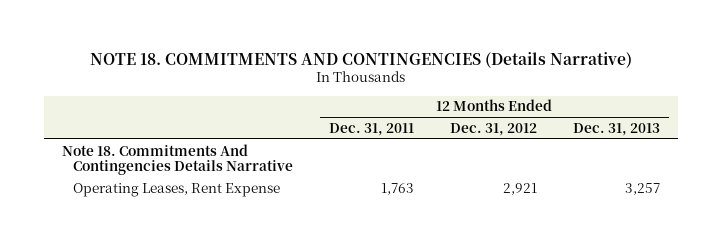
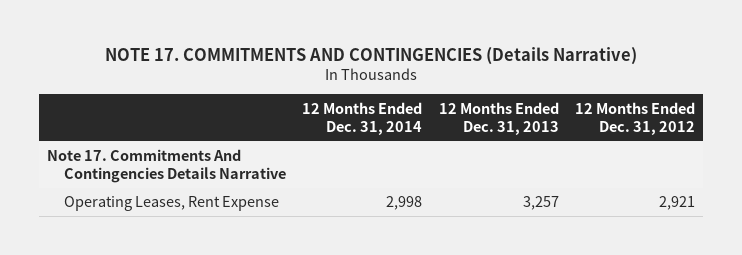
- NOTE 18. COMMITMENTS AND CONTINGENCIES (Details Narrative)
+ NOTE 17. COMMITMENTS AND CONTINGENCIES (Details Narrative)
- | 12 Months Ended Dec. 31, 2011 | 12 Months Ended Dec. 31, 2012 | 12 Months Ended Dec. 31, 2013
+ | 12 Months Ended Dec. 31, 2014 | 12 Months Ended Dec. 31, 2013 | 12 Months Ended Dec. 31, 2012
- Note 18. Commitments And Contingencies Details Narrative
+ Note 17. Commitments And Contingencies Details Narrative

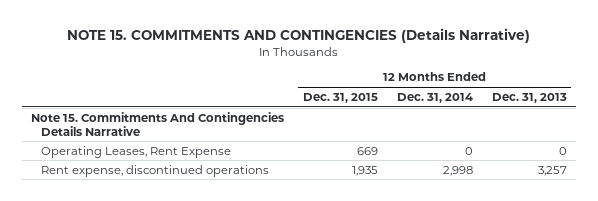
- NOTE 17. COMMITMENTS AND CONTINGENCIES (Details Narrative)
+ NOTE 15. COMMITMENTS AND CONTINGENCIES (Details Narrative)
- | 12 Months Ended Dec. 31, 2014 | 12 Months Ended Dec. 31, 2013 | 12 Months Ended Dec. 31, 2012
+ | 12 Months Ended Dec. 31, 2015 | 12 Months Ended Dec. 31, 2014 | 12 Months Ended Dec. 31, 2013
- Note 17. Commitments And Contingencies Details Narrative
- Operating Leases, Rent Expense | 2,998 | 3,257 | 2,921
+ Note 15. Commitments And Contingencies Details Narrative
+ Operating Leases, Rent Expense | 669 | 0 | 0
+ Rent expense, discontinued operations | 1,935 | 2,998 | 3,257

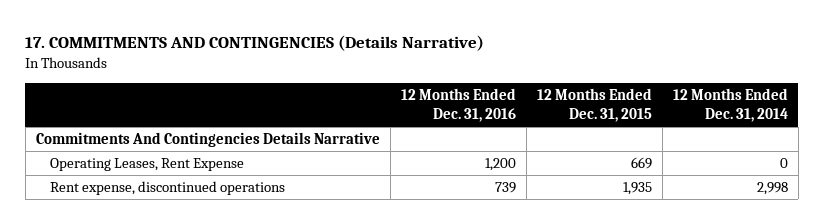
- NOTE 15. COMMITMENTS AND CONTINGENCIES (Details Narrative)
+ 17. COMMITMENTS AND CONTINGENCIES (Details Narrative)
- | 12 Months Ended Dec. 31, 2015 | 12 Months Ended Dec. 31, 2014 | 12 Months Ended Dec. 31, 2013
+ | 12 Months Ended Dec. 31, 2016 | 12 Months Ended Dec. 31, 2015 | 12 Months Ended Dec. 31, 2014
- Note 15. Commitments And Contingencies Details Narrative
+ Commitments And Contingencies Details Narrative

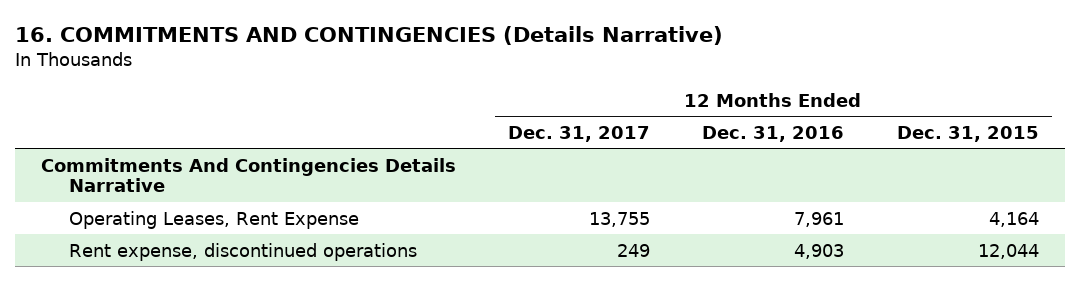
- 17. COMMITMENTS AND CONTINGENCIES (Details Narrative)
+ 16. COMMITMENTS AND CONTINGENCIES (Details Narrative)
- | 12 Months Ended Dec. 31, 2016 | 12 Months Ended Dec. 31, 2015 | 12 Months Ended Dec. 31, 2014
+ | 12 Months Ended Dec. 31, 2017 | 12 Months Ended Dec. 31, 2016 | 12 Months Ended Dec. 31, 2015
- Operating Leases, Rent Expense | 1,200 | 669 | 0
- Rent expense, discontinued operations | 739 | 1,935 | 2,998
+ Operating Leases, Rent Expense | 13,755 | 7,961 | 4,164
+ Rent expense, discontinued operations | 249 | 4,903 | 12,044

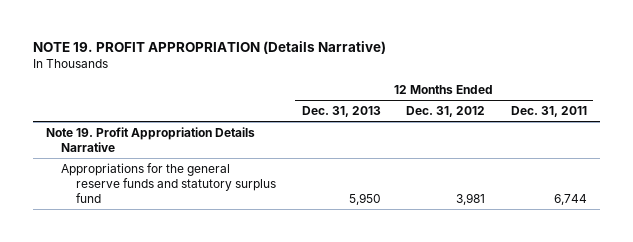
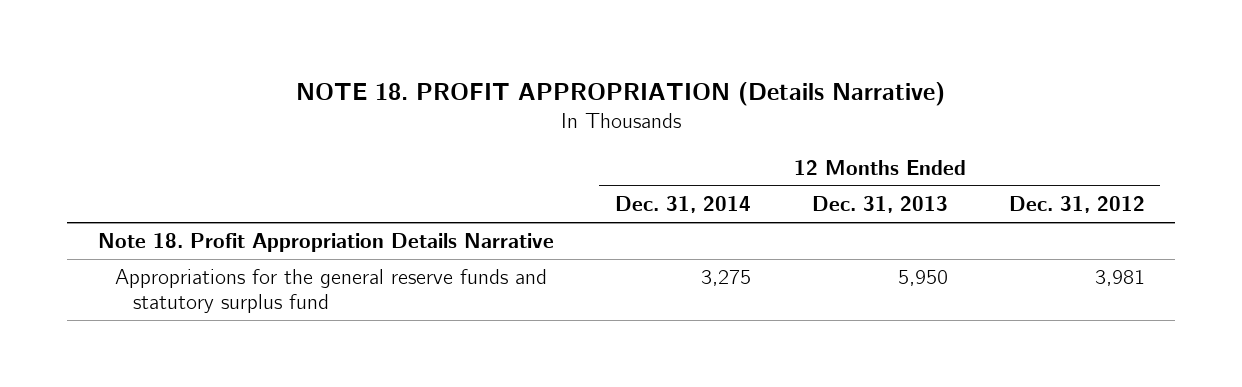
- NOTE 19. PROFIT APPROPRIATION (Details Narrative)
+ NOTE 18. PROFIT APPROPRIATION (Details Narrative)
- | 12 Months Ended Dec. 31, 2013 | 12 Months Ended Dec. 31, 2012 | 12 Months Ended Dec. 31, 2011
+ | 12 Months Ended Dec. 31, 2014 | 12 Months Ended Dec. 31, 2013 | 12 Months Ended Dec. 31, 2012
- Note 19. Profit Appropriation Details Narrative
+ Note 18. Profit Appropriation Details Narrative

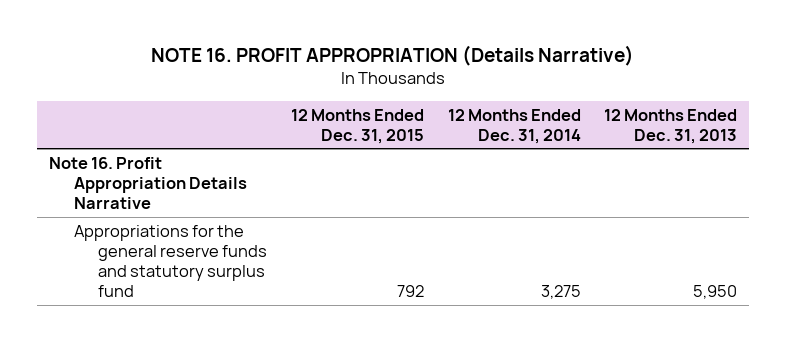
- NOTE 18. PROFIT APPROPRIATION (Details Narrative)
+ NOTE 16. PROFIT APPROPRIATION (Details Narrative)
- | 12 Months Ended Dec. 31, 2014 | 12 Months Ended Dec. 31, 2013 | 12 Months Ended Dec. 31, 2012
+ | 12 Months Ended Dec. 31, 2015 | 12 Months Ended Dec. 31, 2014 | 12 Months Ended Dec. 31, 2013
- Note 18. Profit Appropriation Details Narrative
+ Note 16. Profit Appropriation Details Narrative

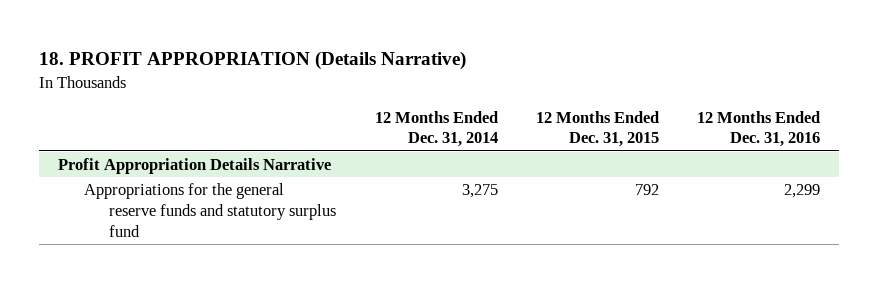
- NOTE 16. PROFIT APPROPRIATION (Details Narrative)
+ 18. PROFIT APPROPRIATION (Details Narrative)
- | 12 Months Ended Dec. 31, 2015 | 12 Months Ended Dec. 31, 2014 | 12 Months Ended Dec. 31, 2013
+ | 12 Months Ended Dec. 31, 2014 | 12 Months Ended Dec. 31, 2015 | 12 Months Ended Dec. 31, 2016
- Note 16. Profit Appropriation Details Narrative
+ Profit Appropriation Details Narrative

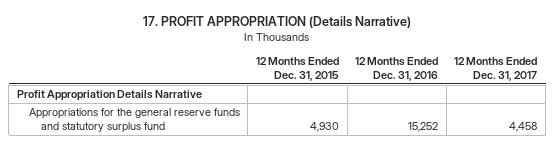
- 18. PROFIT APPROPRIATION (Details Narrative)
+ 17. PROFIT APPROPRIATION (Details Narrative)
- | 12 Months Ended Dec. 31, 2014 | 12 Months Ended Dec. 31, 2015 | 12 Months Ended Dec. 31, 2016
+ | 12 Months Ended Dec. 31, 2015 | 12 Months Ended Dec. 31, 2016 | 12 Months Ended Dec. 31, 2017
- Appropriations for the general reserve funds and statutory surplus fund | 3,275 | 792 | 2,299
+ Appropriations for the general reserve funds and statutory surplus fund | 4,930 | 15,252 | 4,458

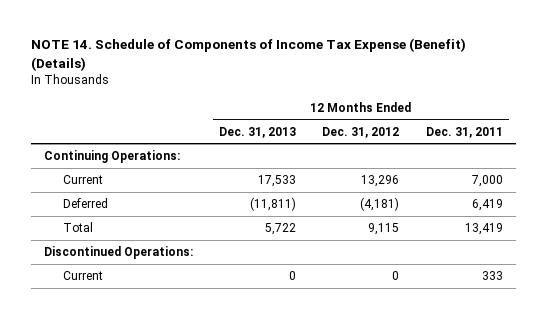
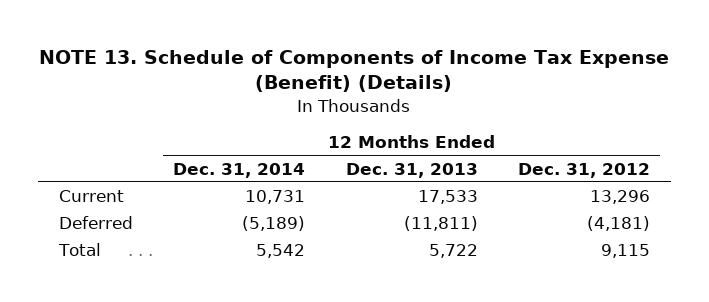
- NOTE 14. Schedule of Components of Income Tax Expense (Benefit) (Details)
+ NOTE 13. Schedule of Components of Income Tax Expense (Benefit) (Details)
- | 12 Months Ended Dec. 31, 2013 | 12 Months Ended Dec. 31, 2012 | 12 Months Ended Dec. 31, 2011
+ | 12 Months Ended Dec. 31, 2014 | 12 Months Ended Dec. 31, 2013 | 12 Months Ended Dec. 31, 2012
- Continuing Operations:
- Discontinued Operations:
- Current | 0 | 0 | 333

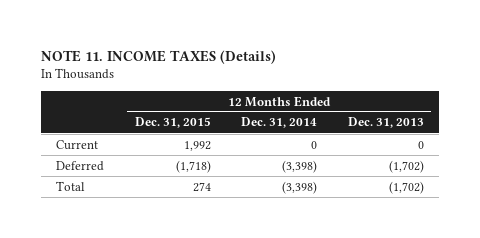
- NOTE 13. Schedule of Components of Income Tax Expense (Benefit) (Details)
+ NOTE 11. INCOME TAXES (Details)
- | 12 Months Ended Dec. 31, 2014 | 12 Months Ended Dec. 31, 2013 | 12 Months Ended Dec. 31, 2012
+ | 12 Months Ended Dec. 31, 2015 | 12 Months Ended Dec. 31, 2014 | 12 Months Ended Dec. 31, 2013
- Current | 10,731 | 17,533 | 13,296
- Deferred | (5,189) | (11,811) | (4,181)
- Total | 5,542 | 5,722 | 9,115
+ Current | 1,992 | 0 | 0
+ Deferred | (1,718) | (3,398) | (1,702)
+ Total | 274 | (3,398) | (1,702)

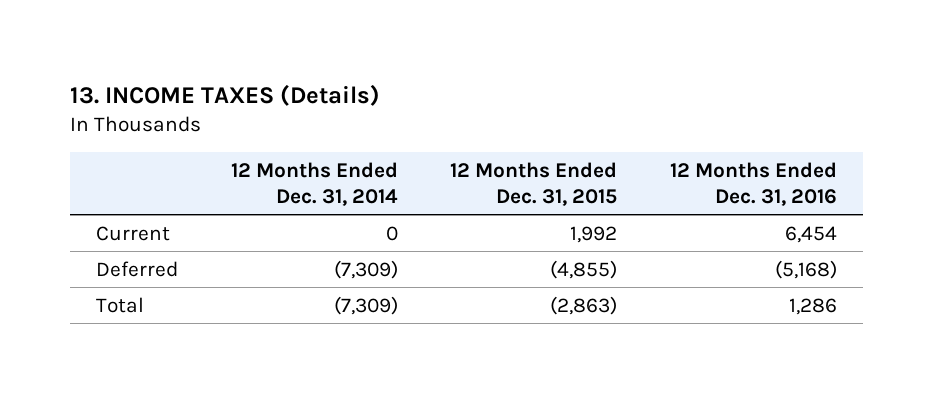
- NOTE 11. INCOME TAXES (Details)
+ 13. INCOME TAXES (Details)
- | 12 Months Ended Dec. 31, 2015 | 12 Months Ended Dec. 31, 2014 | 12 Months Ended Dec. 31, 2013
+ | 12 Months Ended Dec. 31, 2014 | 12 Months Ended Dec. 31, 2015 | 12 Months Ended Dec. 31, 2016
- Deferred | (1,718) | (3,398) | (1,702)
- Total | 274 | (3,398) | (1,702)
+ Deferred | (7,309) | (4,855) | (5,168)
+ Total | (7,309) | (2,863) | 1,286

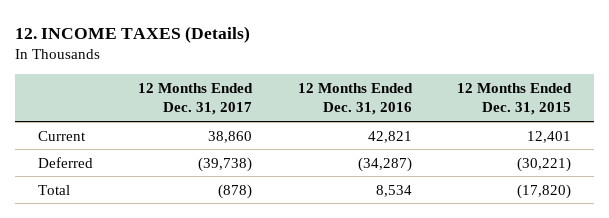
- 13. INCOME TAXES (Details)
+ 12. INCOME TAXES (Details)
- | 12 Months Ended Dec. 31, 2014 | 12 Months Ended Dec. 31, 2015 | 12 Months Ended Dec. 31, 2016
+ | 12 Months Ended Dec. 31, 2017 | 12 Months Ended Dec. 31, 2016 | 12 Months Ended Dec. 31, 2015
- Current | 0 | 1,992 | 6,454
- Deferred | (7,309) | (4,855) | (5,168)
- Total | (7,309) | (2,863) | 1,286
+ Current | 38,860 | 42,821 | 12,401
+ Deferred | (39,738) | (34,287) | (30,221)
+ Total | (878) | 8,534 | (17,820)

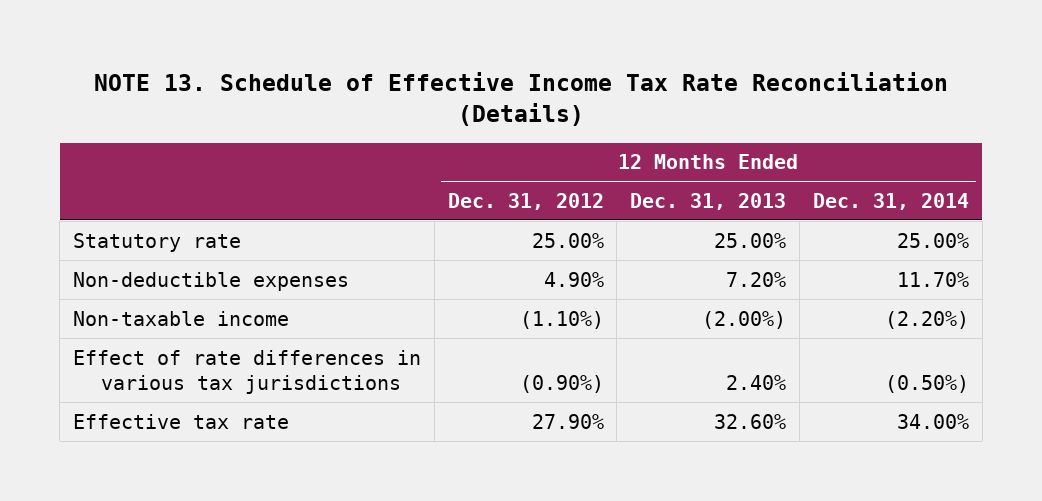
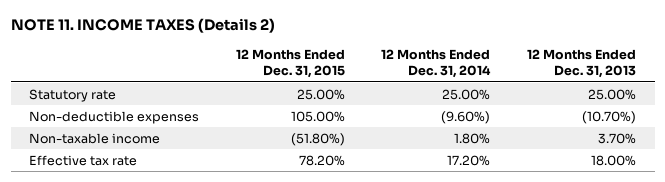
- NOTE 13. Schedule of Effective Income Tax Rate Reconciliation (Details)
+ NOTE 11. INCOME TAXES (Details 2)
- | 12 Months Ended Dec. 31, 2012 | 12 Months Ended Dec. 31, 2013 | 12 Months Ended Dec. 31, 2014
+ | 12 Months Ended Dec. 31, 2015 | 12 Months Ended Dec. 31, 2014 | 12 Months Ended Dec. 31, 2013
- Non-deductible expenses | 4.90% | 7.20% | 11.70%
- Non-taxable income | (1.10%) | (2.00%) | (2.20%)
- Effect of rate differences in various tax jurisdictions | (0.90%) | 2.40% | (0.50%)
- Effective tax rate | 27.90% | 32.60% | 34.00%
+ Non-deductible expenses | 105.00% | (9.60%) | (10.70%)
+ Non-taxable income | (51.80%) | 1.80% | 3.70%
+ Effective tax rate | 78.20% | 17.20% | 18.00%

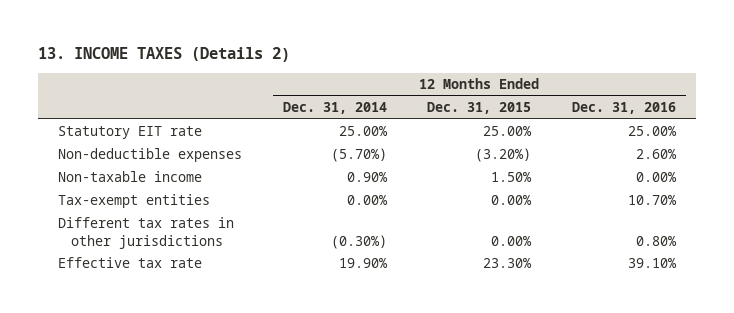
- NOTE 11. INCOME TAXES (Details 2)
+ 13. INCOME TAXES (Details 2)
- | 12 Months Ended Dec. 31, 2015 | 12 Months Ended Dec. 31, 2014 | 12 Months Ended Dec. 31, 2013
+ | 12 Months Ended Dec. 31, 2014 | 12 Months Ended Dec. 31, 2015 | 12 Months Ended Dec. 31, 2016
- Statutory rate | 25.00% | 25.00% | 25.00%
- Non-deductible expenses | 105.00% | (9.60%) | (10.70%)
- Non-taxable income | (51.80%) | 1.80% | 3.70%
- Effective tax rate | 78.20% | 17.20% | 18.00%
+ Statutory EIT rate | 25.00% | 25.00% | 25.00%
+ Non-deductible expenses | (5.70%) | (3.20%) | 2.60%
+ Non-taxable income | 0.90% | 1.50% | 0.00%
+ Tax-exempt entities | 0.00% | 0.00% | 10.70%
+ Different tax rates in other jurisdictions | (0.30%) | 0.00% | 0.80%
+ Effective tax rate | 19.90% | 23.30% | 39.10%

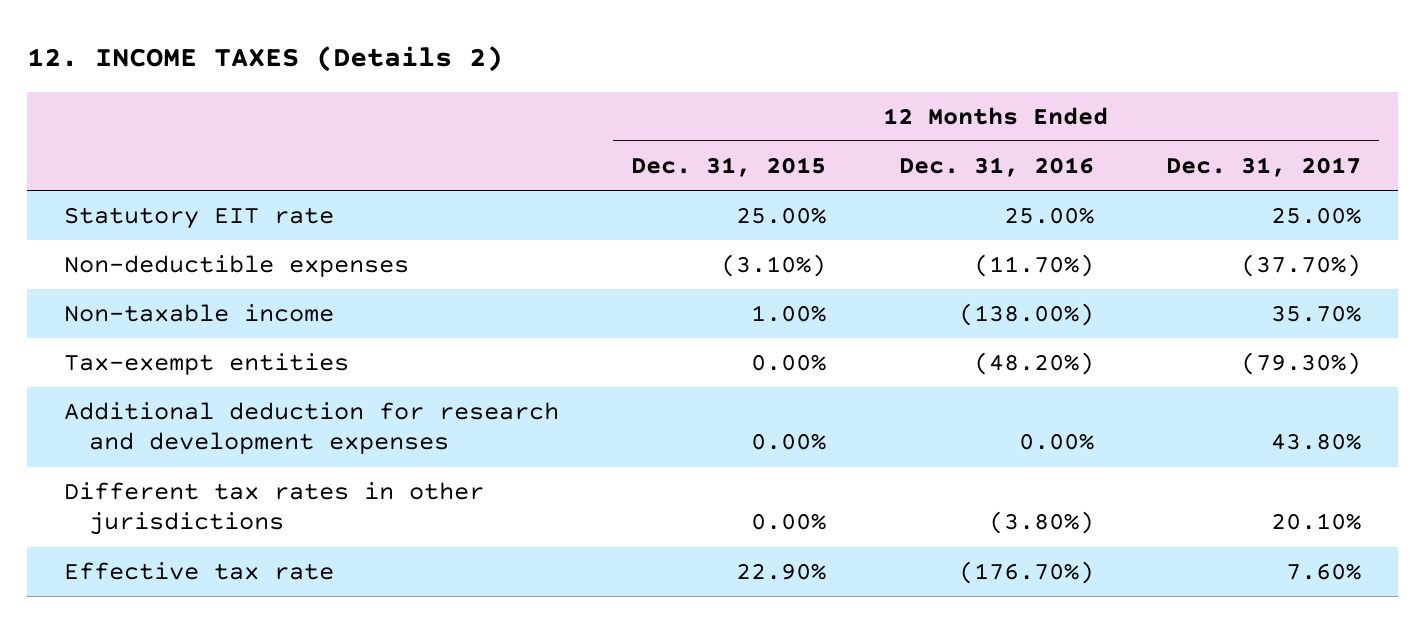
- 13. INCOME TAXES (Details 2)
+ 12. INCOME TAXES (Details 2)
- | 12 Months Ended Dec. 31, 2014 | 12 Months Ended Dec. 31, 2015 | 12 Months Ended Dec. 31, 2016
+ | 12 Months Ended Dec. 31, 2015 | 12 Months Ended Dec. 31, 2016 | 12 Months Ended Dec. 31, 2017
- Non-deductible expenses | (5.70%) | (3.20%) | 2.60%
- Non-taxable income | 0.90% | 1.50% | 0.00%
- Tax-exempt entities | 0.00% | 0.00% | 10.70%
- Different tax rates in other jurisdictions | (0.30%) | 0.00% | 0.80%
- Effective tax rate | 19.90% | 23.30% | 39.10%
+ Non-deductible expenses | (3.10%) | (11.70%) | (37.70%)
+ Non-taxable income | 1.00% | (138.00%) | 35.70%
+ Tax-exempt entities | 0.00% | (48.20%) | (79.30%)
+ Additional deduction for research and development expenses | 0.00% | 0.00% | 43.80%
+ Different tax rates in other jurisdictions | 0.00% | (3.80%) | 20.10%
+ Effective tax rate | 22.90% | (176.70%) | 7.60%

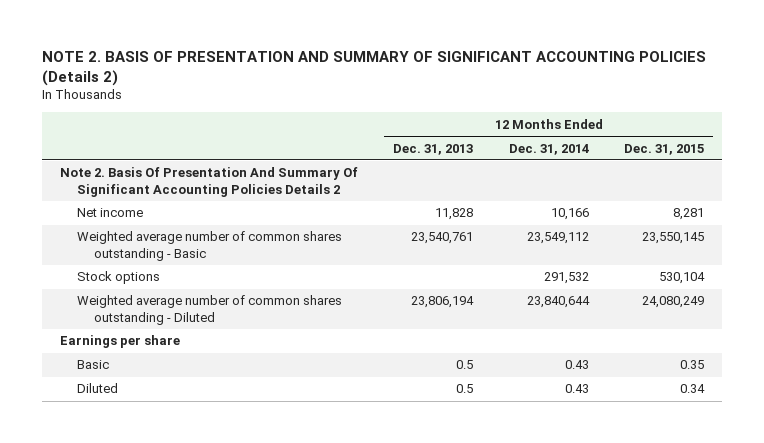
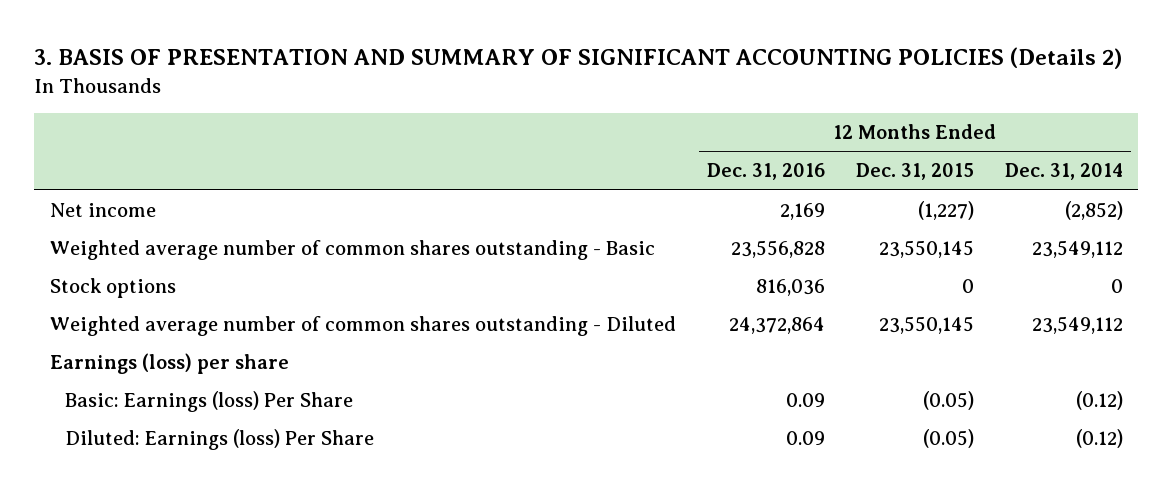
- NOTE 2. BASIS OF PRESENTATION AND SUMMARY OF SIGNIFICANT ACCOUNTING POLICIES (Details 2)
+ 3. BASIS OF PRESENTATION AND SUMMARY OF SIGNIFICANT ACCOUNTING POLICIES (Details 2)
- | 12 Months Ended Dec. 31, 2013 | 12 Months Ended Dec. 31, 2014 | 12 Months Ended Dec. 31, 2015
+ | 12 Months Ended Dec. 31, 2016 | 12 Months Ended Dec. 31, 2015 | 12 Months Ended Dec. 31, 2014
- Note 2. Basis Of Presentation And Summary Of Significant Accounting Policies Details 2
- Net income | 11,828 | 10,166 | 8,281
+ Net income | 2,169 | (1,227) | (2,852)
- Stock options | | 291,532 | 530,104
- Weighted average number of common shares outstanding - Diluted | 23,806,194 | 23,840,644 | 24,080,249
- Earnings per share
- Basic | 0.5 | 0.43 | 0.35
- Diluted | 0.5 | 0.43 | 0.34
+ Stock options | 816,036 | 0 | 0
+ Weighted average number of common shares outstanding - Diluted | 24,372,864 | 23,550,145 | 23,549,112
+ Earnings (loss) per share
+ Basic: Earnings (loss) Per Share | 0.09 | (0.05) | (0.12)
+ Diluted: Earnings (loss) Per Share | 0.09 | (0.05) | (0.12)

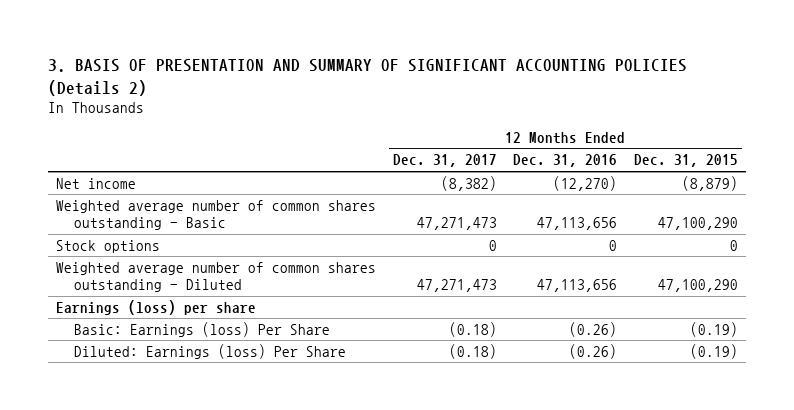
- | 12 Months Ended Dec. 31, 2016 | 12 Months Ended Dec. 31, 2015 | 12 Months Ended Dec. 31, 2014
+ | 12 Months Ended Dec. 31, 2017 | 12 Months Ended Dec. 31, 2016 | 12 Months Ended Dec. 31, 2015
- Net income | 2,169 | (1,227) | (2,852)
- Weighted average number of common shares outstanding - Basic | 23,556,828 | 23,550,145 | 23,549,112
- Stock options | 816,036 | 0 | 0
- Weighted average number of common shares outstanding - Diluted | 24,372,864 | 23,550,145 | 23,549,112
+ Net income | (8,382) | (12,270) | (8,879)
+ Weighted average number of common shares outstanding - Basic | 47,271,473 | 47,113,656 | 47,100,290
+ Stock options | 0 | 0 | 0
+ Weighted average number of common shares outstanding - Diluted | 47,271,473 | 47,113,656 | 47,100,290
- Basic: Earnings (loss) Per Share | 0.09 | (0.05) | (0.12)
- Diluted: Earnings (loss) Per Share | 0.09 | (0.05) | (0.12)
+ Basic: Earnings (loss) Per Share | (0.18) | (0.26) | (0.19)
+ Diluted: Earnings (loss) Per Share | (0.18) | (0.26) | (0.19)

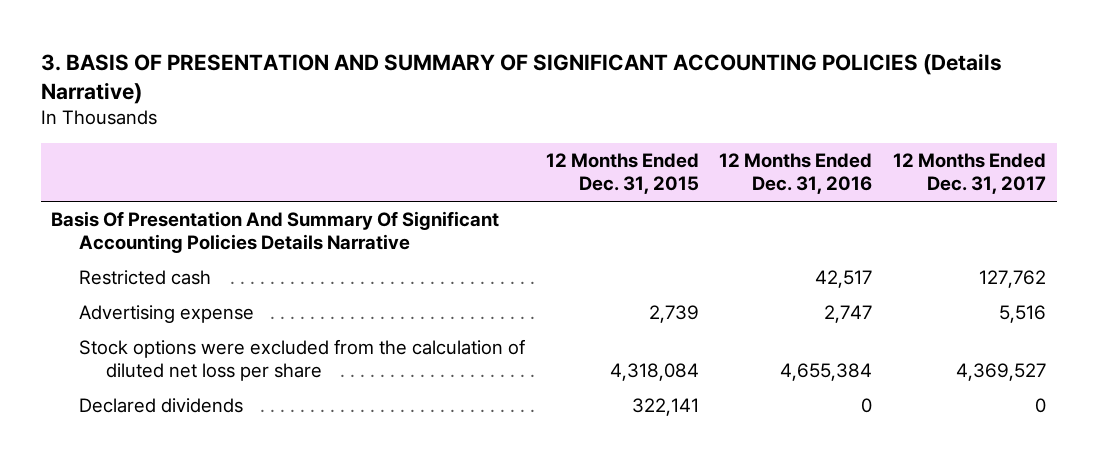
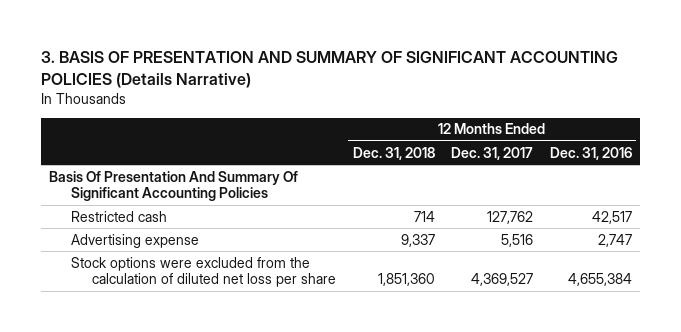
- | 12 Months Ended Dec. 31, 2015 | 12 Months Ended Dec. 31, 2016 | 12 Months Ended Dec. 31, 2017
+ | 12 Months Ended Dec. 31, 2018 | 12 Months Ended Dec. 31, 2017 | 12 Months Ended Dec. 31, 2016
- Basis Of Presentation And Summary Of Significant Accounting Policies Details Narrative
+ Basis Of Presentation And Summary Of Significant Accounting Policies
- Declared dividends | 322,141 | 0 | 0

